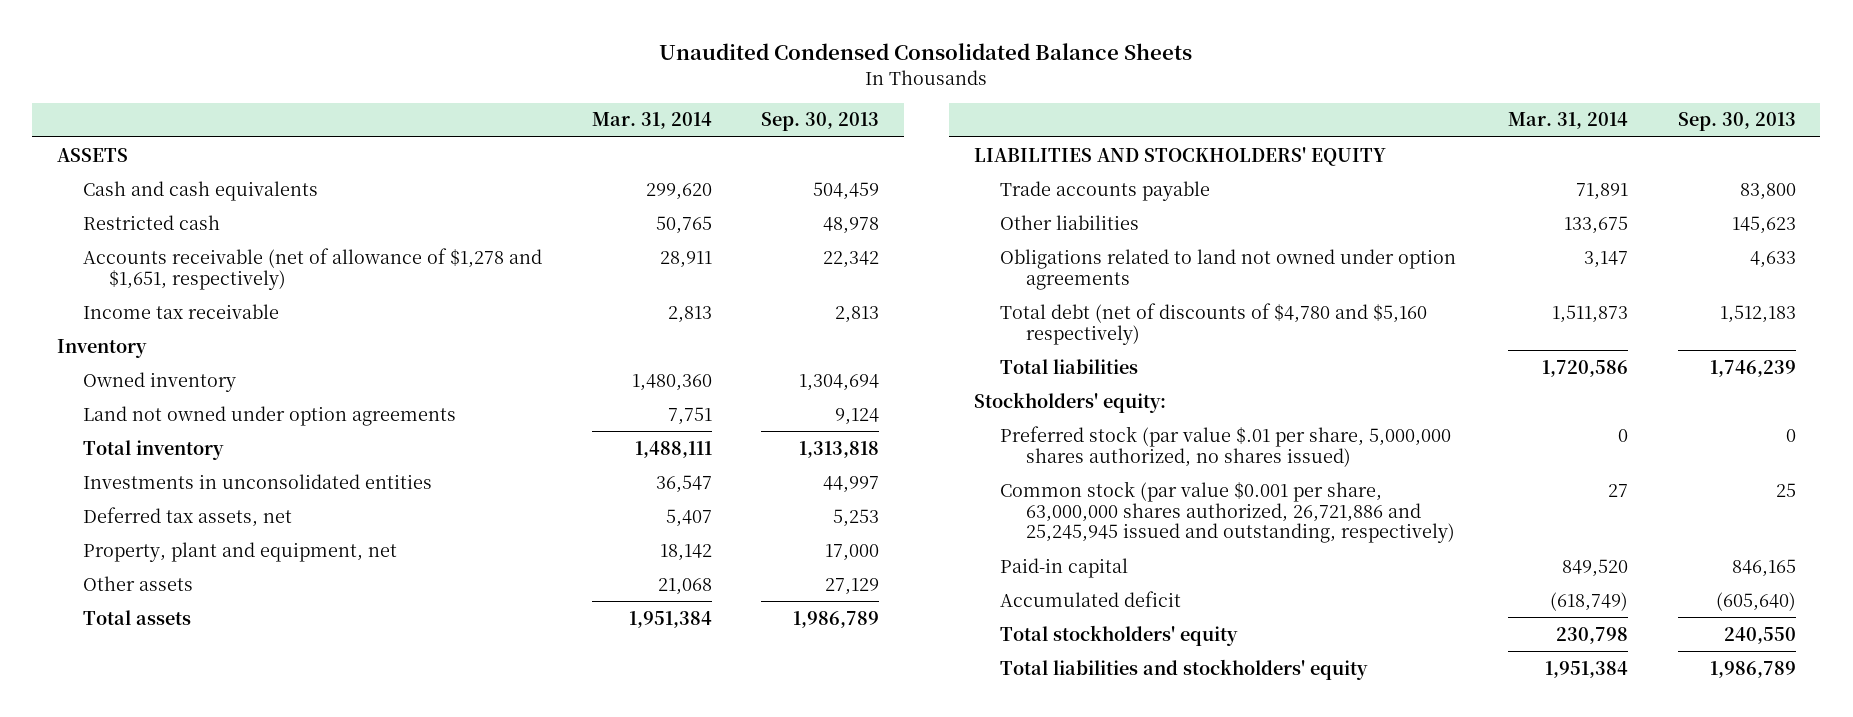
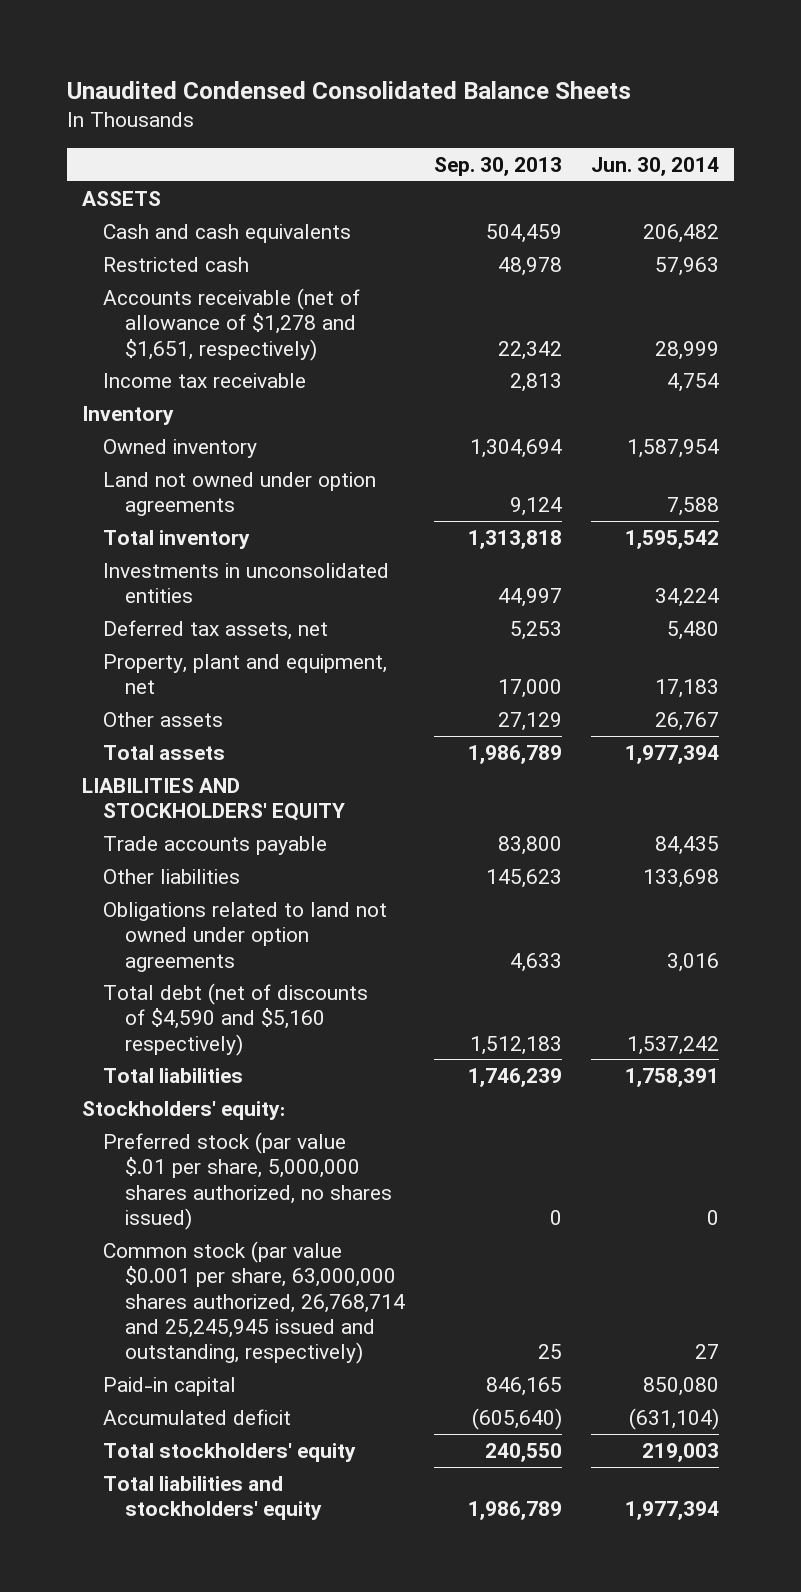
- | Mar. 31, 2014 | Sep. 30, 2013
+ | Sep. 30, 2013 | Jun. 30, 2014
- Total debt (net of discounts of $4,780 and $5,160 respectively) | 1,511,873 | 1,512,183
+ Total debt (net of discounts of $4,590 and $5,160 respectively) | 1,512,183 | 1,537,242
- Common stock (par value $0.001 per share, 63,000,000 shares authorized, 26,721,886 and 25,245,945 issued and outstanding, respectively) | 27 | 25
+ Common stock (par value $0.001 per share, 63,000,000 shares authorized, 26,768,714 and 25,245,945 issued and outstanding, respectively) | 25 | 27

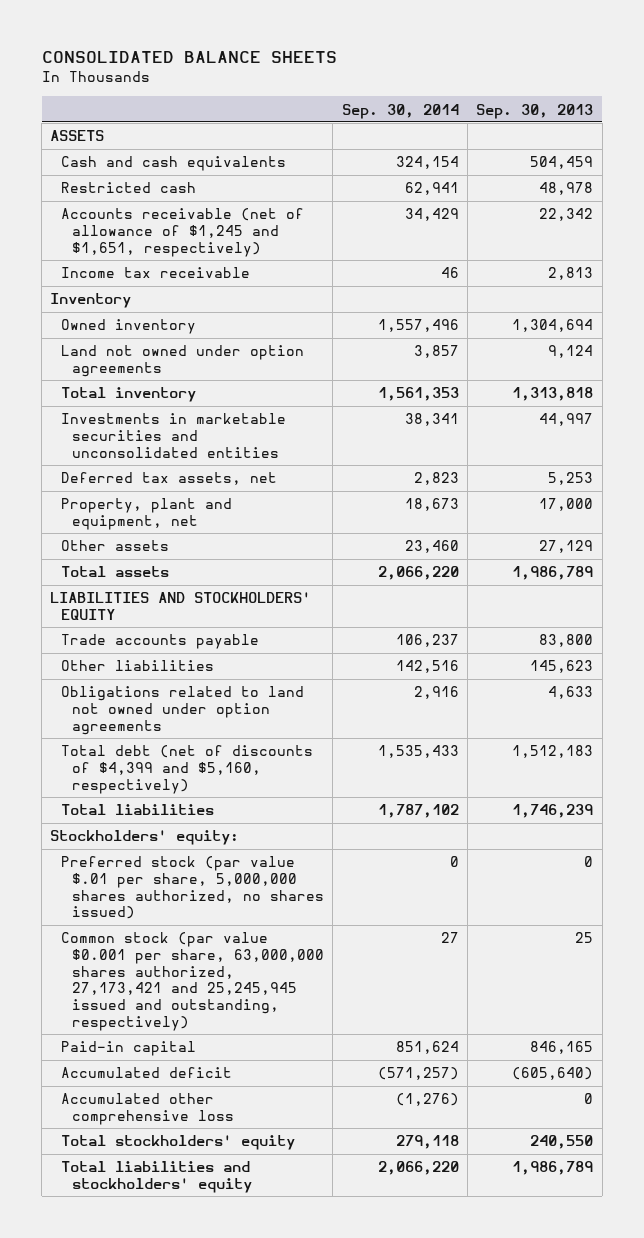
- Unaudited Condensed Consolidated Balance Sheets
+ CONSOLIDATED BALANCE SHEETS
- | Sep. 30, 2013 | Jun. 30, 2014
+ | Sep. 30, 2014 | Sep. 30, 2013
- Accounts receivable (net of allowance of $1,278 and $1,651, respectively) | 22,342 | 28,999
+ Accounts receivable (net of allowance of $1,245 and $1,651, respectively) | 34,429 | 22,342
- Investments in unconsolidated entities | 44,997 | 34,224
+ Investments in marketable securities and unconsolidated entities | 38,341 | 44,997
- Total debt (net of discounts of $4,590 and $5,160 respectively) | 1,512,183 | 1,537,242
+ Total debt (net of discounts of $4,399 and $5,160, respectively) | 1,535,433 | 1,512,183
- Common stock (par value $0.001 per share, 63,000,000 shares authorized, 26,768,714 and 25,245,945 issued and outstanding, respectively) | 25 | 27
+ Common stock (par value $0.001 per share, 63,000,000 shares authorized, 27,173,421 and 25,245,945 issued and outstanding, respectively) | 27 | 25
+ Accumulated other comprehensive loss | (1,276) | 0

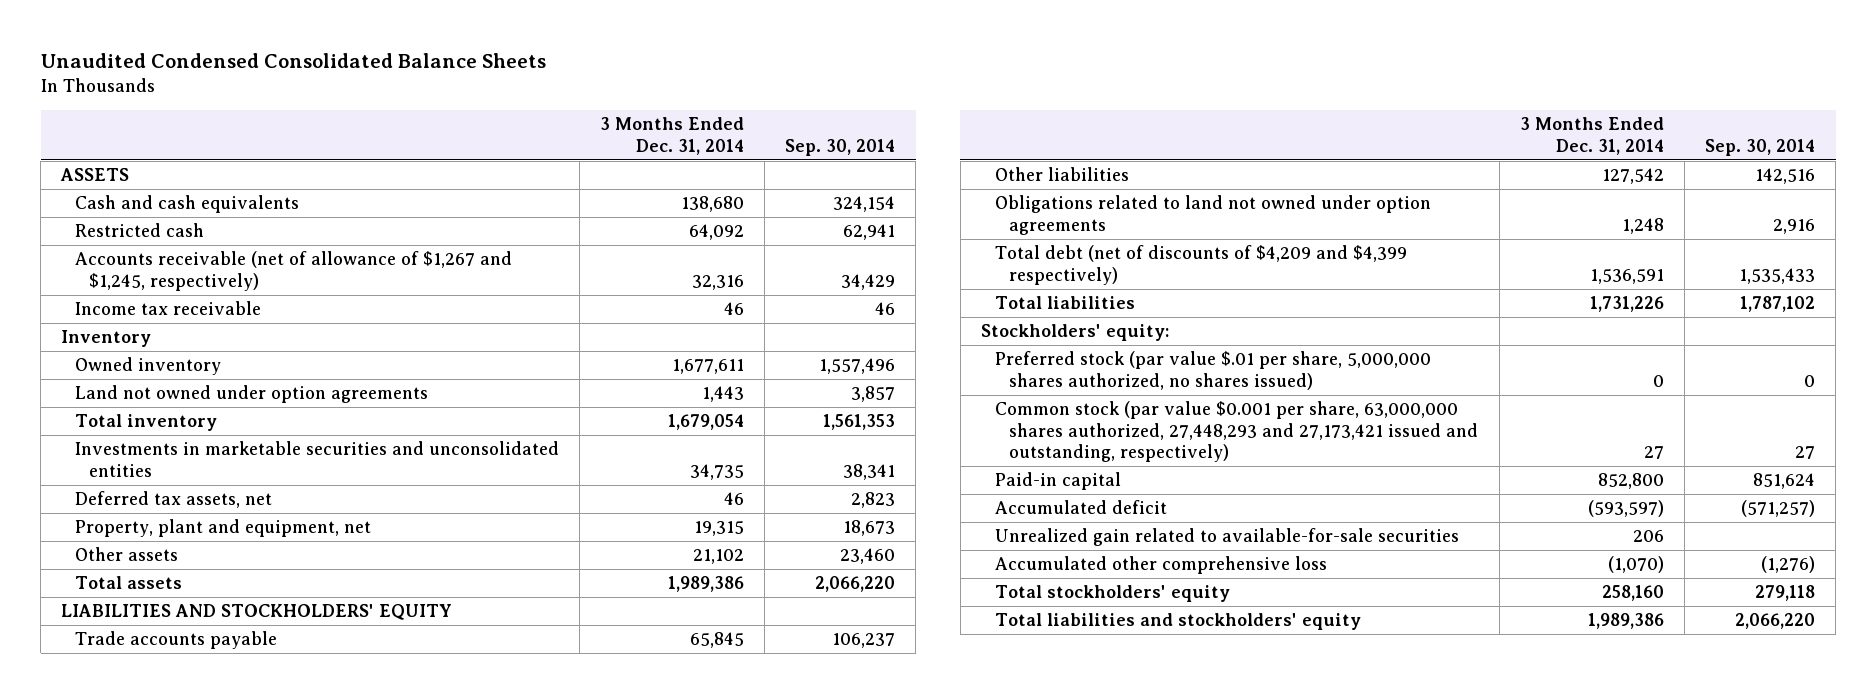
- CONSOLIDATED BALANCE SHEETS
+ Unaudited Condensed Consolidated Balance Sheets
- | Sep. 30, 2014 | Sep. 30, 2013
+ | 3 Months Ended Dec. 31, 2014 | Sep. 30, 2014
- Accounts receivable (net of allowance of $1,245 and $1,651, respectively) | 34,429 | 22,342
+ Accounts receivable (net of allowance of $1,267 and $1,245, respectively) | 32,316 | 34,429
- Total debt (net of discounts of $4,399 and $5,160, respectively) | 1,535,433 | 1,512,183
+ Total debt (net of discounts of $4,209 and $4,399 respectively) | 1,536,591 | 1,535,433
- Common stock (par value $0.001 per share, 63,000,000 shares authorized, 27,173,421 and 25,245,945 issued and outstanding, respectively) | 27 | 25
+ Common stock (par value $0.001 per share, 63,000,000 shares authorized, 27,448,293 and 27,173,421 issued and outstanding, respectively) | 27 | 27
+ Unrealized gain related to available-for-sale securities | 206 |

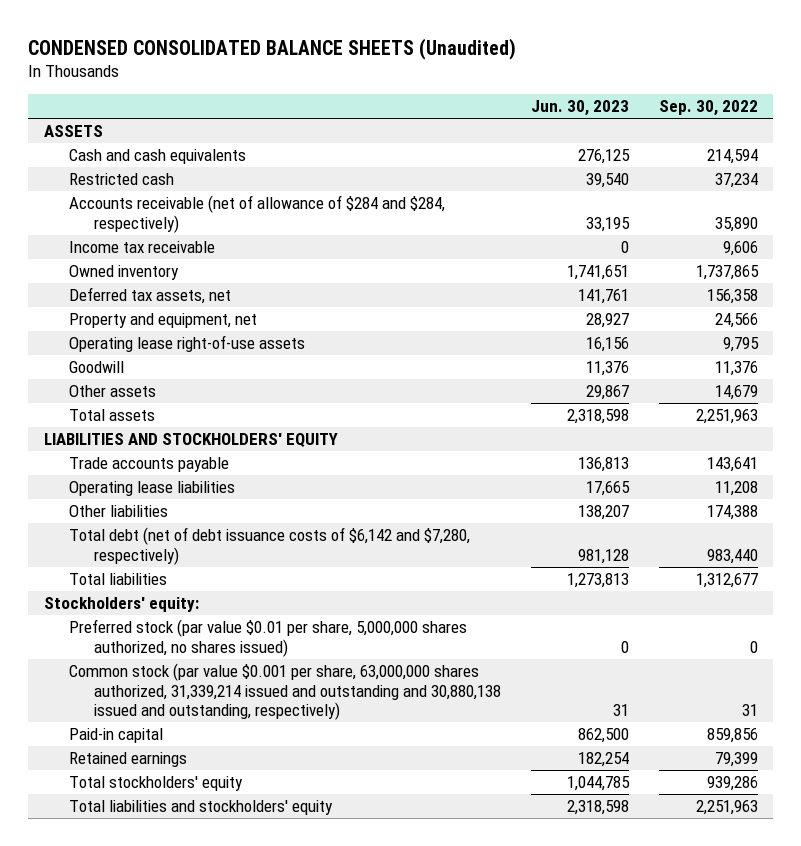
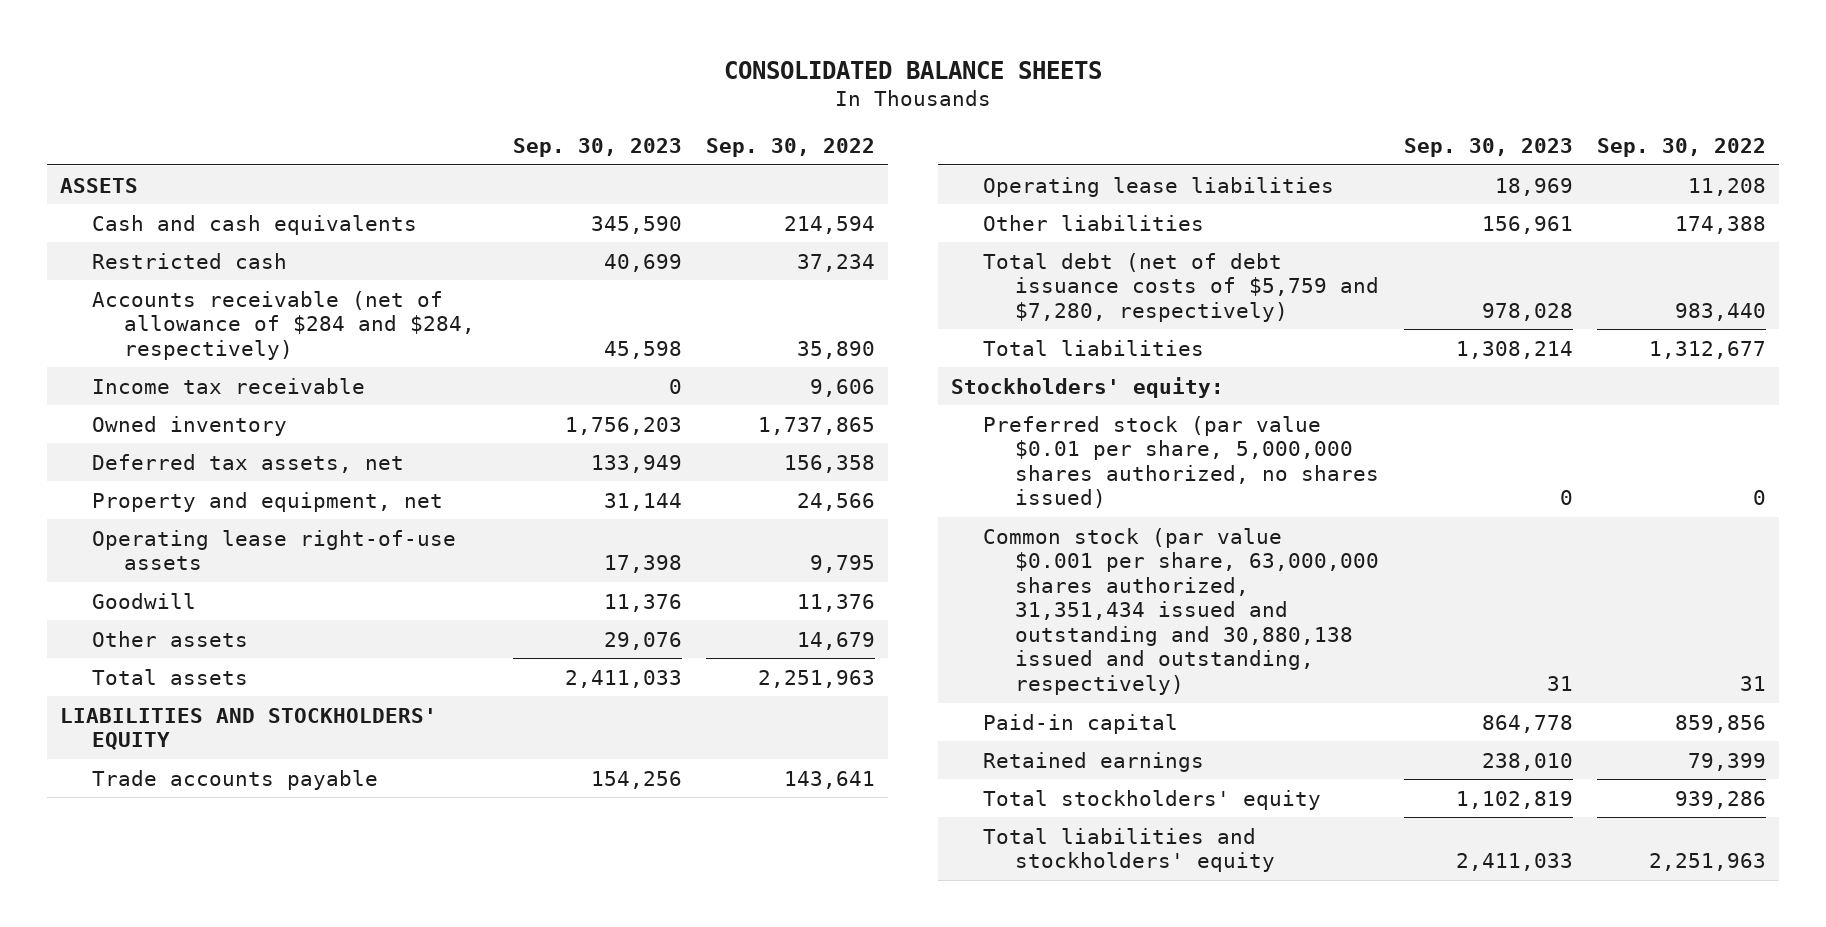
- CONDENSED CONSOLIDATED BALANCE SHEETS (Unaudited)
+ CONSOLIDATED BALANCE SHEETS
- | Jun. 30, 2023 | Sep. 30, 2022
+ | Sep. 30, 2023 | Sep. 30, 2022
- Total debt (net of debt issuance costs of $6,142 and $7,280, respectively) | 981,128 | 983,440
+ Total debt (net of debt issuance costs of $5,759 and $7,280, respectively) | 978,028 | 983,440
- Common stock (par value $0.001 per share, 63,000,000 shares authorized, 31,339,214 issued and outstanding and 30,880,138 issued and outstanding, respectively) | 31 | 31
+ Common stock (par value $0.001 per share, 63,000,000 shares authorized, 31,351,434 issued and outstanding and 30,880,138 issued and outstanding, respectively) | 31 | 31

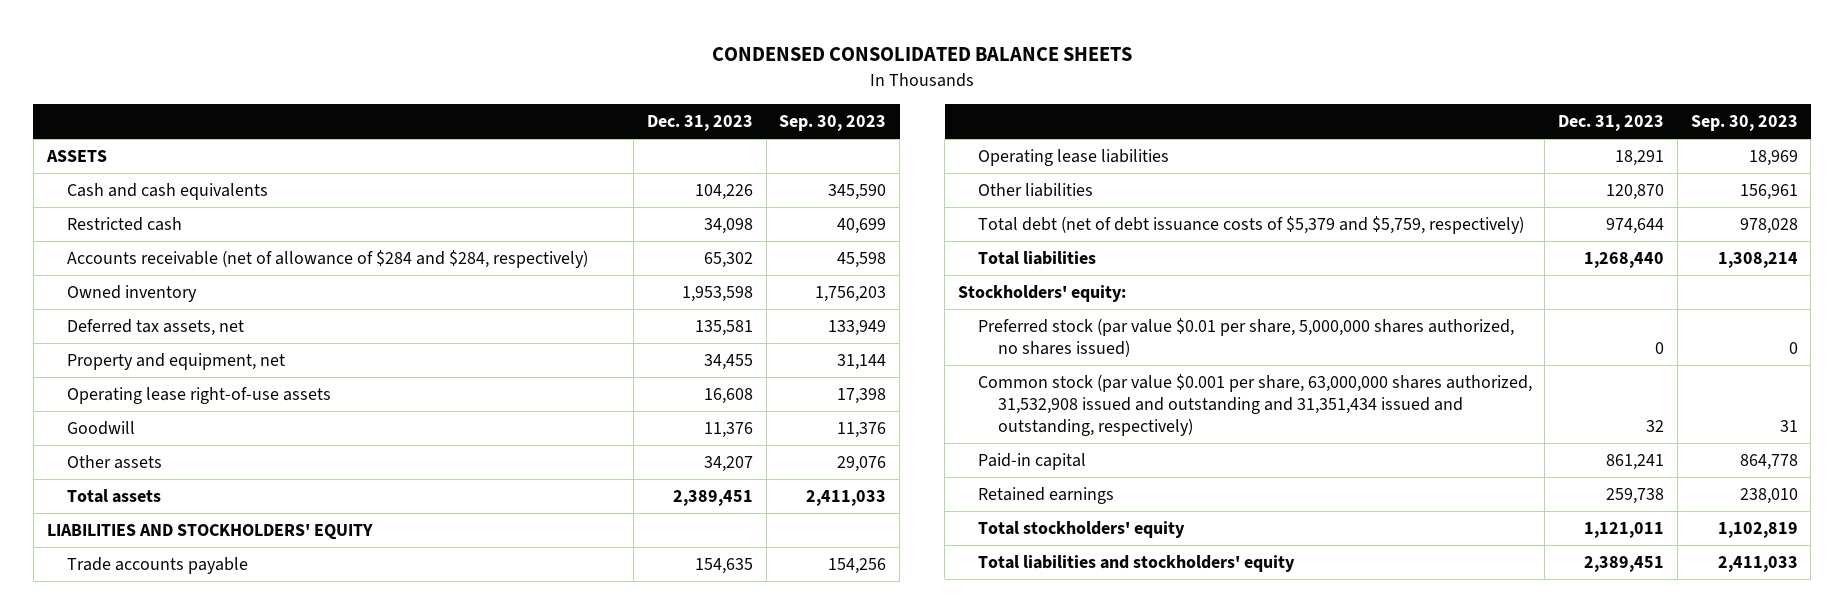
- CONSOLIDATED BALANCE SHEETS
+ CONDENSED CONSOLIDATED BALANCE SHEETS
- | Sep. 30, 2023 | Sep. 30, 2022
+ | Dec. 31, 2023 | Sep. 30, 2023
- Income tax receivable | 0 | 9,606
- Total debt (net of debt issuance costs of $5,759 and $7,280, respectively) | 978,028 | 983,440
+ Total debt (net of debt issuance costs of $5,379 and $5,759, respectively) | 974,644 | 978,028
- Common stock (par value $0.001 per share, 63,000,000 shares authorized, 31,351,434 issued and outstanding and 30,880,138 issued and outstanding, respectively) | 31 | 31
+ Common stock (par value $0.001 per share, 63,000,000 shares authorized, 31,532,908 issued and outstanding and 31,351,434 issued and outstanding, respectively) | 32 | 31

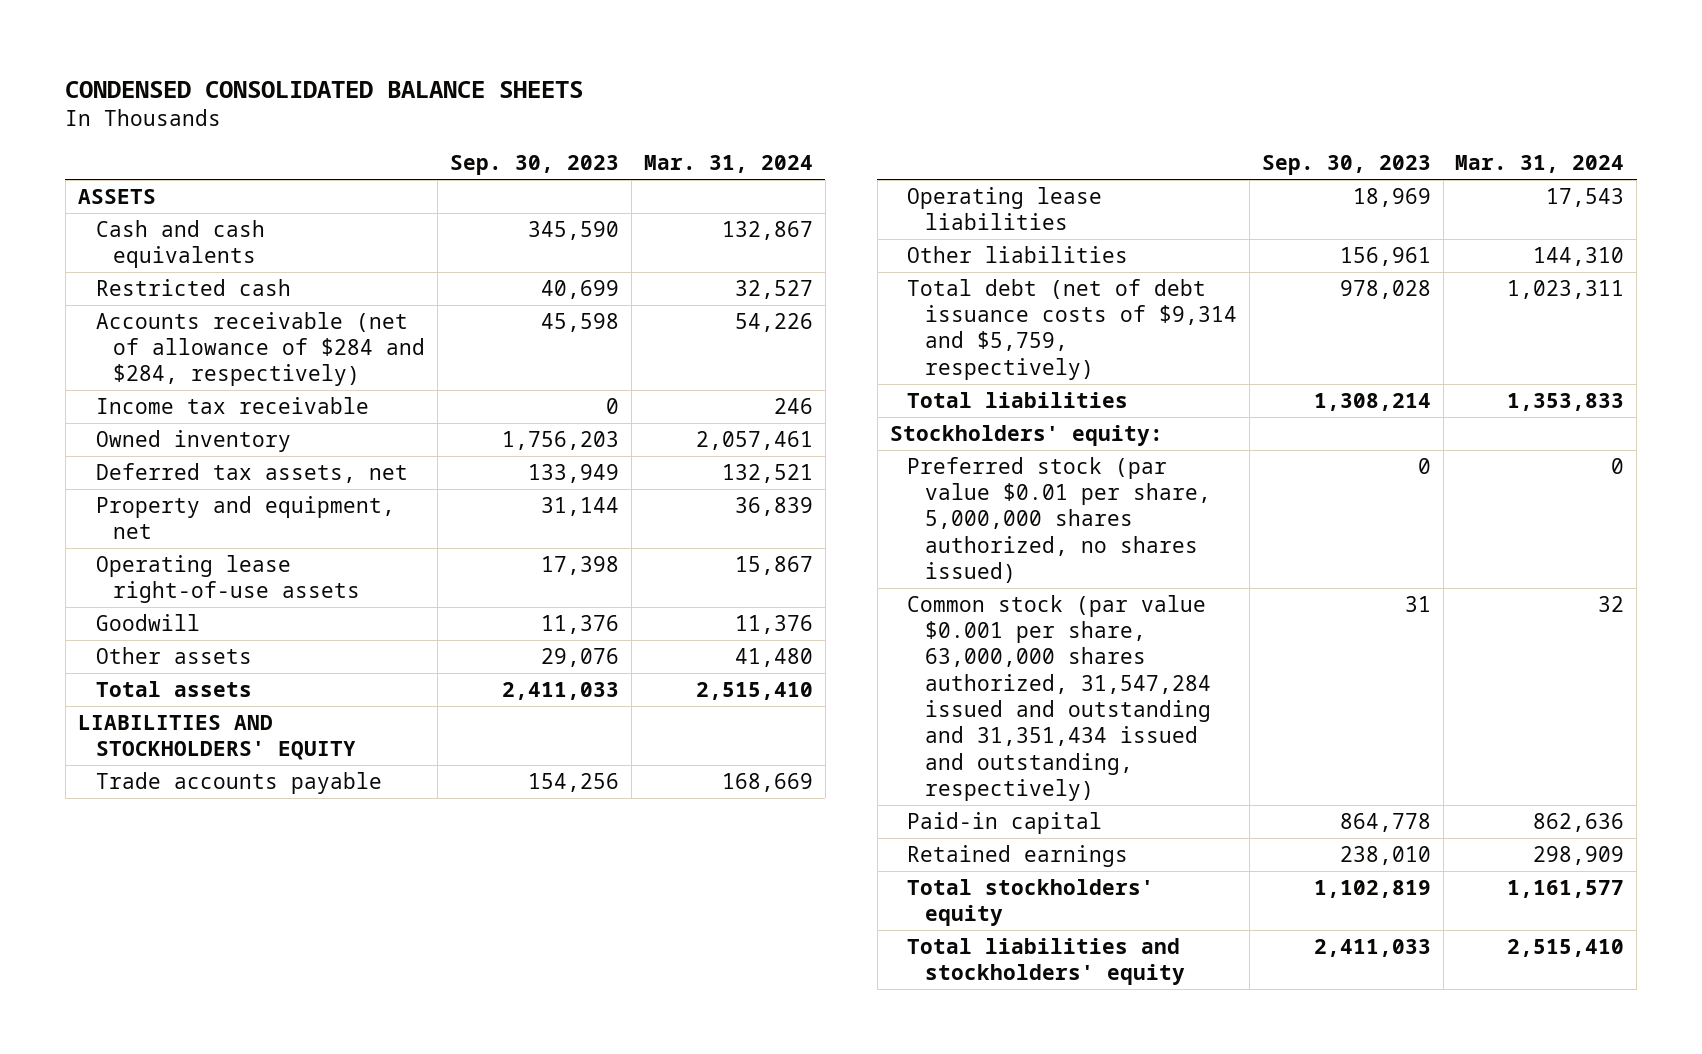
- | Dec. 31, 2023 | Sep. 30, 2023
+ | Sep. 30, 2023 | Mar. 31, 2024
+ Income tax receivable | 0 | 246
- Total debt (net of debt issuance costs of $5,379 and $5,759, respectively) | 974,644 | 978,028
+ Total debt (net of debt issuance costs of $9,314 and $5,759, respectively) | 978,028 | 1,023,311
- Common stock (par value $0.001 per share, 63,000,000 shares authorized, 31,532,908 issued and outstanding and 31,351,434 issued and outstanding, respectively) | 32 | 31
+ Common stock (par value $0.001 per share, 63,000,000 shares authorized, 31,547,284 issued and outstanding and 31,351,434 issued and outstanding, respectively) | 31 | 32

